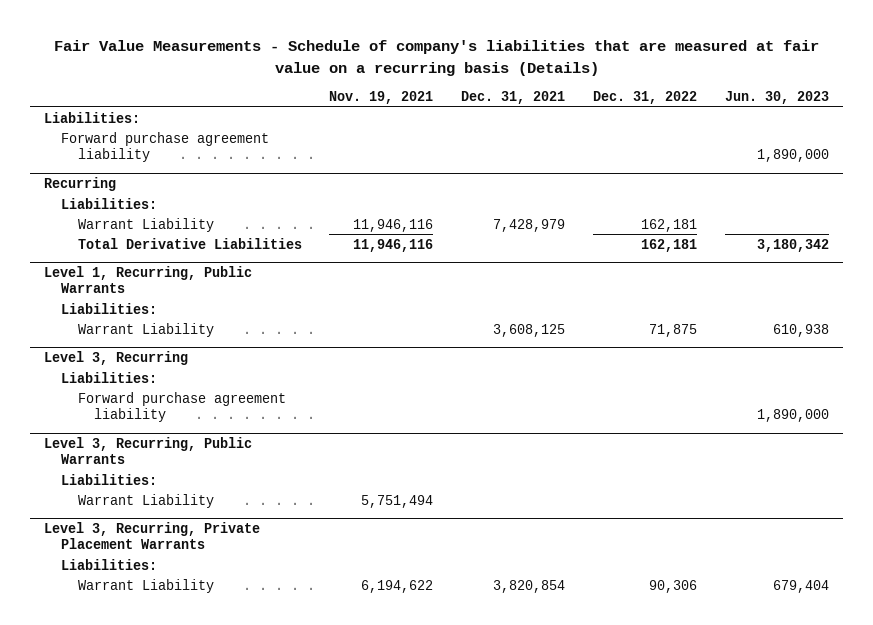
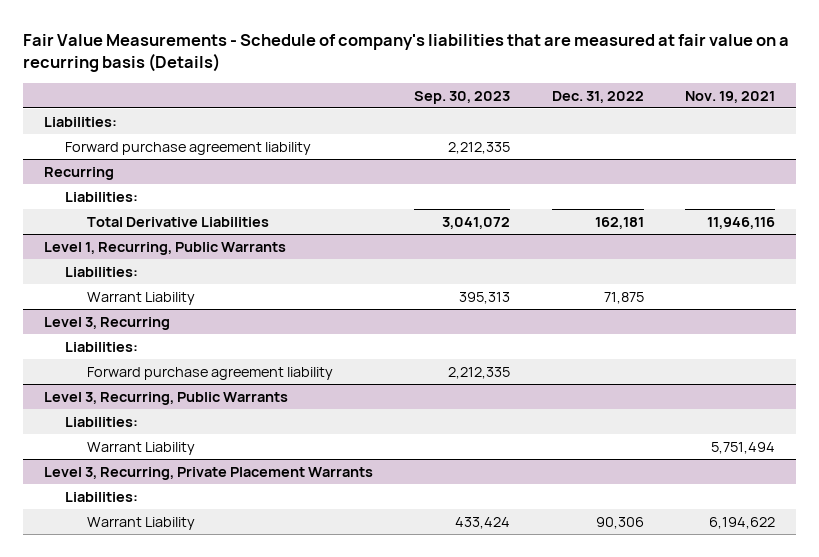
- | Nov. 19, 2021 | Dec. 31, 2021 | Dec. 31, 2022 | Jun. 30, 2023
+ | Sep. 30, 2023 | Dec. 31, 2022 | Nov. 19, 2021
@ Recurring
- Warrant Liability | 11,946,116 | 7,428,979 | 162,181 |

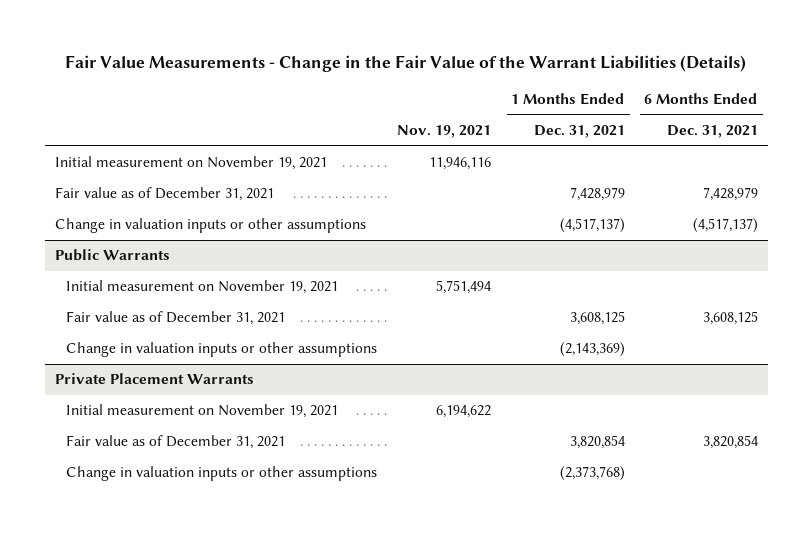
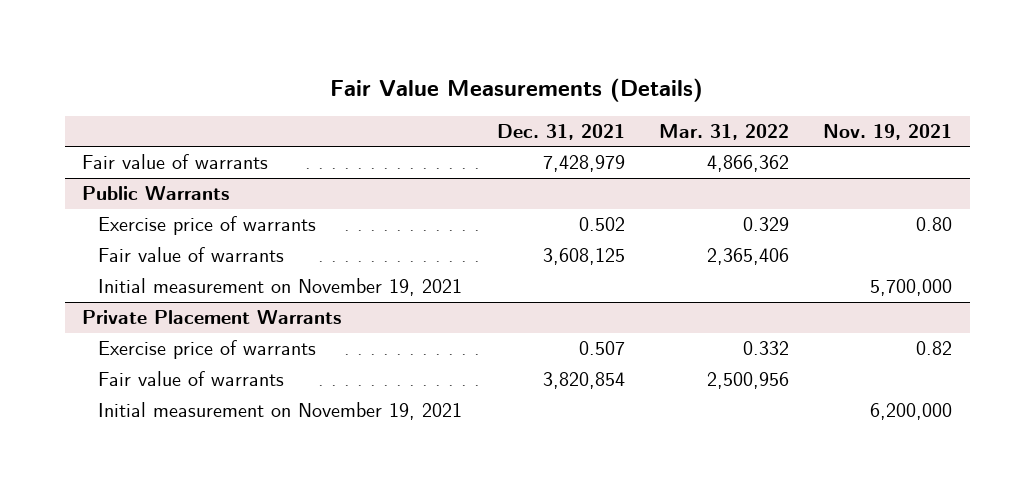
- Fair Value Measurements - Change in the Fair Value of the Warrant Liabilities (Details)
+ Fair Value Measurements (Details)
- | Nov. 19, 2021 | 1 Months Ended Dec. 31, 2021 | 6 Months Ended Dec. 31, 2021
+ | Dec. 31, 2021 | Mar. 31, 2022 | Nov. 19, 2021
- Initial measurement on November 19, 2021 | 11,946,116 | |
- Fair value as of December 31, 2021 | | 7,428,979 | 7,428,979
- Change in valuation inputs or other assumptions | | (4,517,137) | (4,517,137)
+ Fair value of warrants | 7,428,979 | 4,866,362 |
@ Public Warrants
- Initial measurement on November 19, 2021 | 5,751,494 | |
- Fair value as of December 31, 2021 | | 3,608,125 | 3,608,125
- Change in valuation inputs or other assumptions | | (2,143,369) |
+ Exercise price of warrants | 0.502 | 0.329 | 0.80
+ Fair value of warrants | 3,608,125 | 2,365,406 |
+ Initial measurement on November 19, 2021 | | | 5,700,000
@ Private Placement Warrants
- Initial measurement on November 19, 2021 | 6,194,622 | |
- Fair value as of December 31, 2021 | | 3,820,854 | 3,820,854
- Change in valuation inputs or other assumptions | | (2,373,768) |
+ Exercise price of warrants | 0.507 | 0.332 | 0.82
+ Fair value of warrants | 3,820,854 | 2,500,956 |
+ Initial measurement on November 19, 2021 | | | 6,200,000

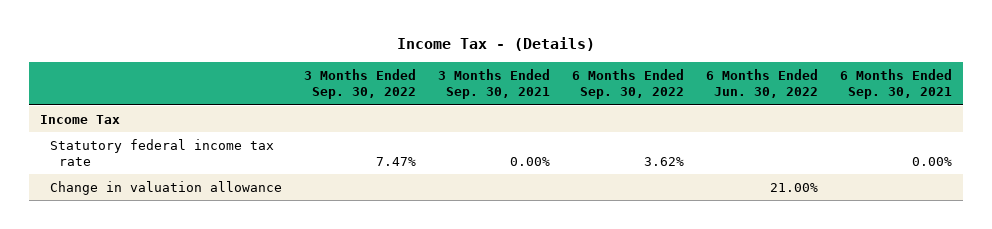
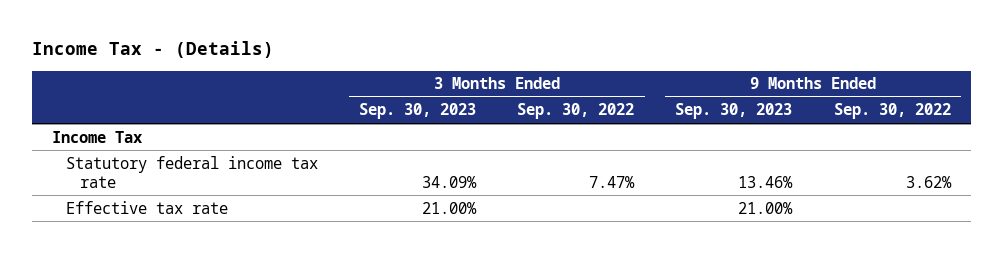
- | 3 Months Ended Sep. 30, 2022 | 3 Months Ended Sep. 30, 2021 | 6 Months Ended Sep. 30, 2022 | 6 Months Ended Jun. 30, 2022 | 6 Months Ended Sep. 30, 2021
+ | 3 Months Ended Sep. 30, 2023 | 3 Months Ended Sep. 30, 2022 | 9 Months Ended Sep. 30, 2023 | 9 Months Ended Sep. 30, 2022
- Change in valuation allowance | | | | 21.00% |
+ Effective tax rate | 21.00% | | 21.00% |

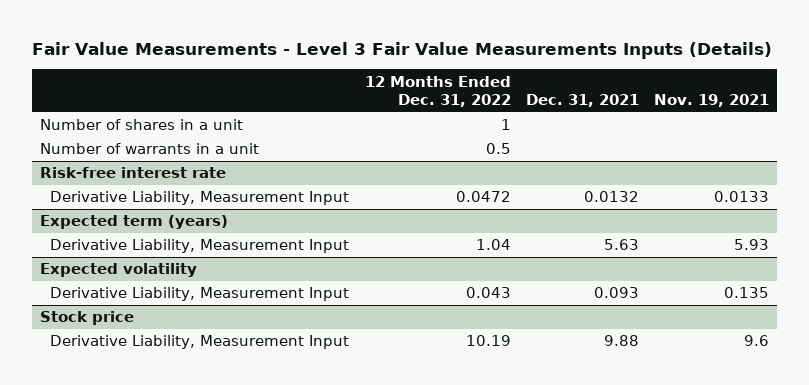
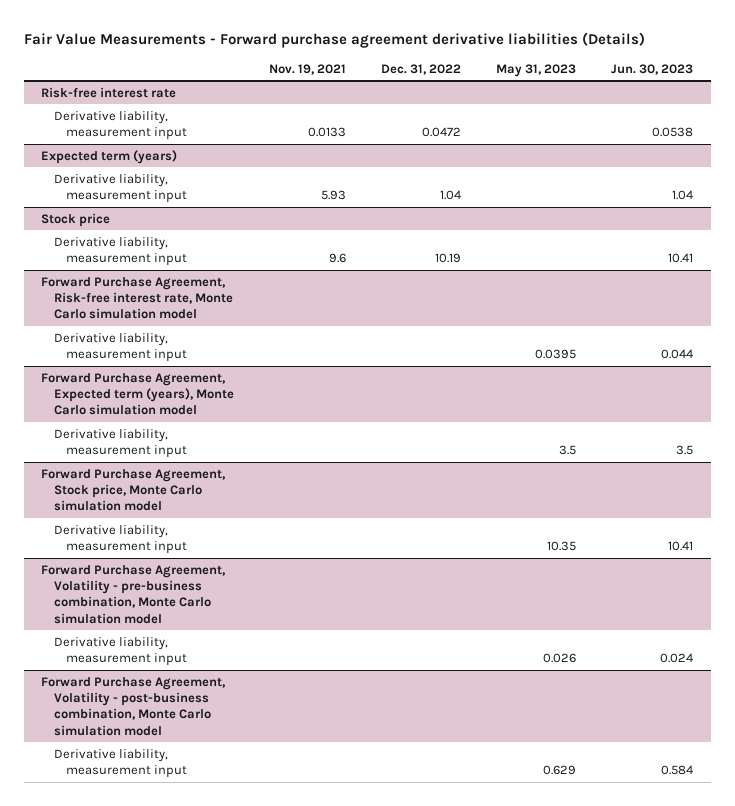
- Fair Value Measurements - Level 3 Fair Value Measurements Inputs (Details)
+ Fair Value Measurements - Forward purchase agreement derivative liabilities (Details)
- | 12 Months Ended Dec. 31, 2022 | Dec. 31, 2021 | Nov. 19, 2021
+ | Nov. 19, 2021 | Dec. 31, 2022 | May 31, 2023 | Jun. 30, 2023
- Number of shares in a unit | 1 | |
- Number of warrants in a unit | 0.5 | |
@ Risk-free interest rate
- Derivative Liability, Measurement Input | 0.0472 | 0.0132 | 0.0133
+ Derivative liability, measurement input | 0.0133 | 0.0472 | | 0.0538
@ Expected term (years)
- Derivative Liability, Measurement Input | 1.04 | 5.63 | 5.93
- Expected volatility
- Derivative Liability, Measurement Input | 0.043 | 0.093 | 0.135
@ Expected term (years)
+ Derivative liability, measurement input | 5.93 | 1.04 | | 1.04
@ Stock price
- Derivative Liability, Measurement Input | 10.19 | 9.88 | 9.6
+ Derivative liability, measurement input | 9.6 | 10.19 | | 10.41
+ Forward Purchase Agreement, Risk-free interest rate, Monte Carlo simulation model
+ Derivative liability, measurement input | | | 0.0395 | 0.044
+ Forward Purchase Agreement, Expected term (years), Monte Carlo simulation model
+ Derivative liability, measurement input | | | 3.5 | 3.5
+ Forward Purchase Agreement, Stock price, Monte Carlo simulation model
+ Derivative liability, measurement input | | | 10.35 | 10.41
+ Forward Purchase Agreement, Volatility - pre-business combination, Monte Carlo simulation model
+ Derivative liability, measurement input | | | 0.026 | 0.024
+ Forward Purchase Agreement, Volatility - post-business combination, Monte Carlo simulation model
+ Derivative liability, measurement input | | | 0.629 | 0.584

